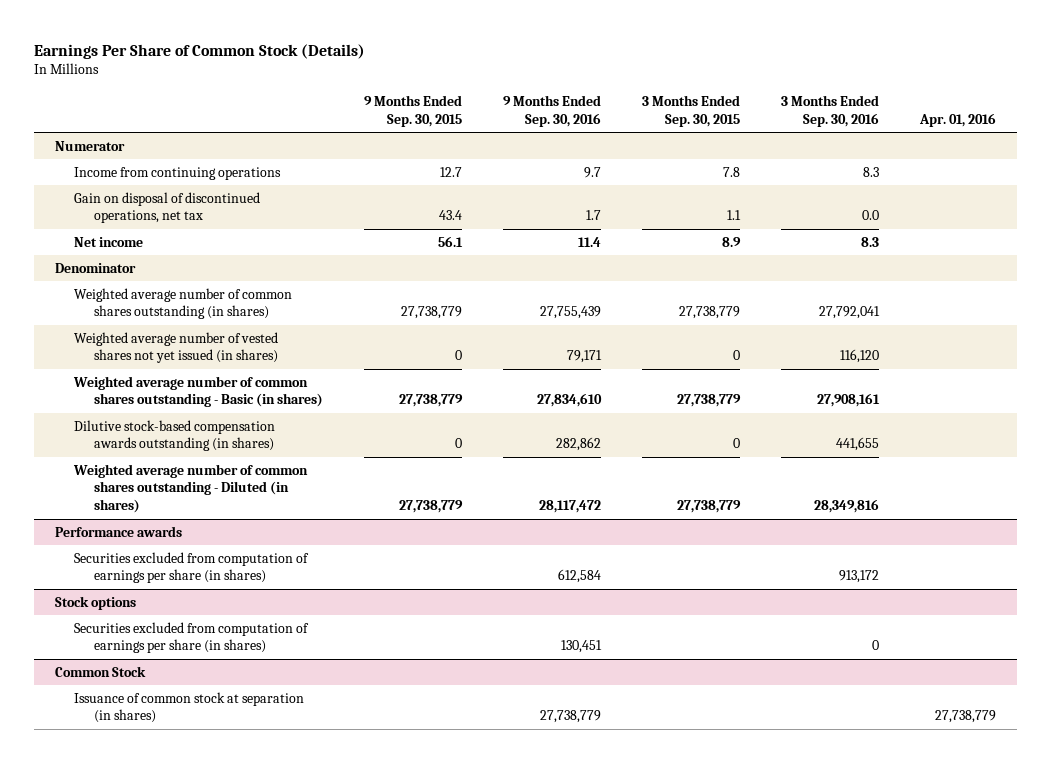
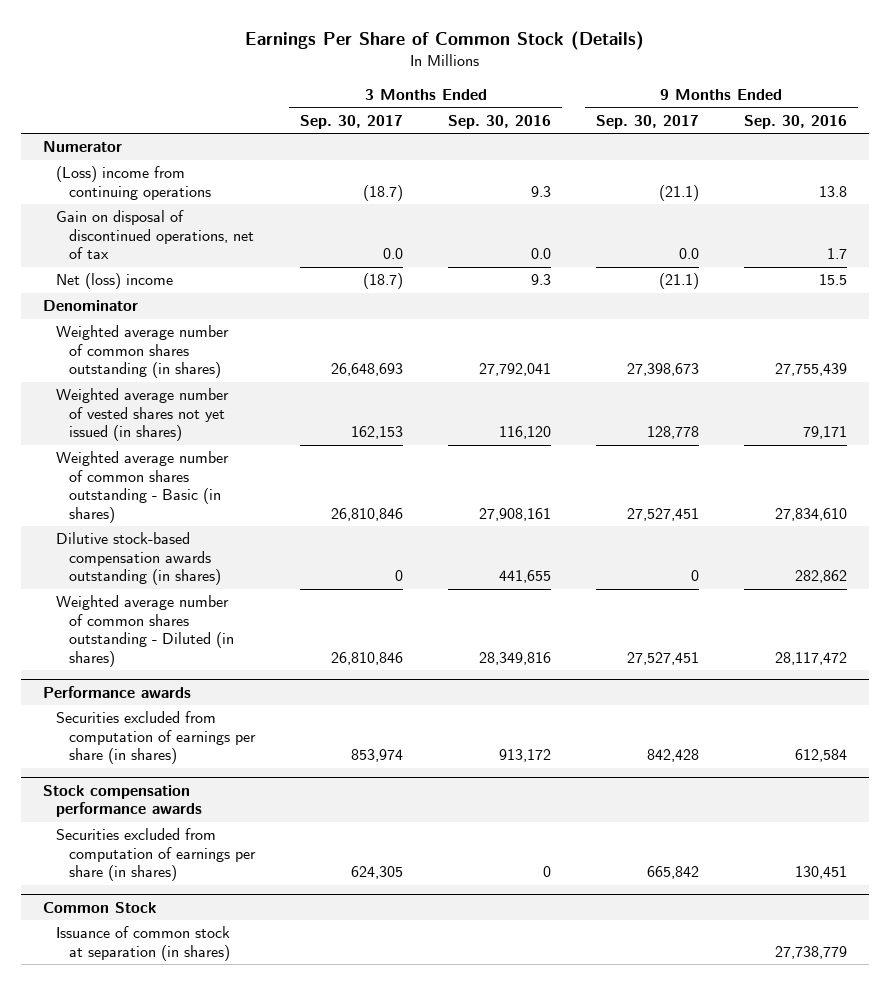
- | 9 Months Ended Sep. 30, 2015 | 9 Months Ended Sep. 30, 2016 | 3 Months Ended Sep. 30, 2015 | 3 Months Ended Sep. 30, 2016 | Apr. 01, 2016
+ | 3 Months Ended Sep. 30, 2017 | 3 Months Ended Sep. 30, 2016 | 9 Months Ended Sep. 30, 2017 | 9 Months Ended Sep. 30, 2016
- Income from continuing operations | 12.7 | 9.7 | 7.8 | 8.3 |
- Gain on disposal of discontinued operations, net tax | 43.4 | 1.7 | 1.1 | 0.0 |
- Net income | 56.1 | 11.4 | 8.9 | 8.3 |
+ (Loss) income from continuing operations | (18.7) | 9.3 | (21.1) | 13.8
+ Gain on disposal of discontinued operations, net of tax | 0.0 | 0.0 | 0.0 | 1.7
+ Net (loss) income | (18.7) | 9.3 | (21.1) | 15.5
- Stock options
+ Stock compensation performance awards

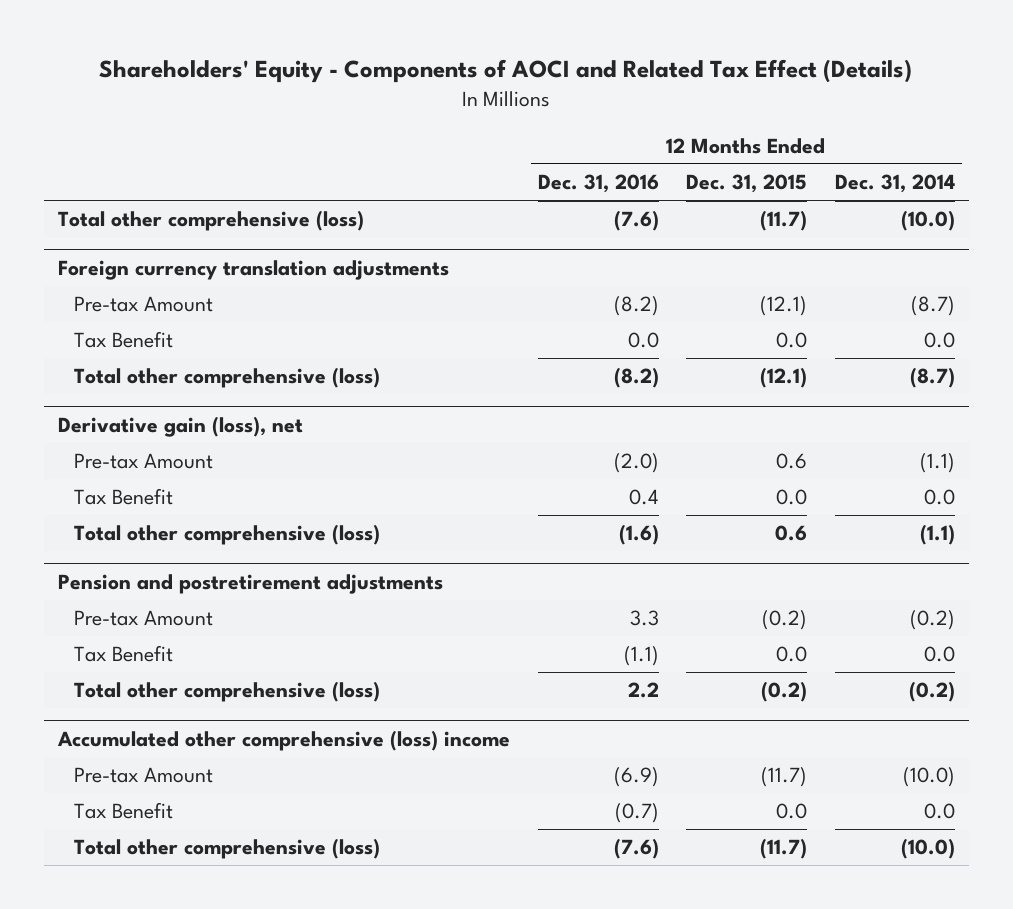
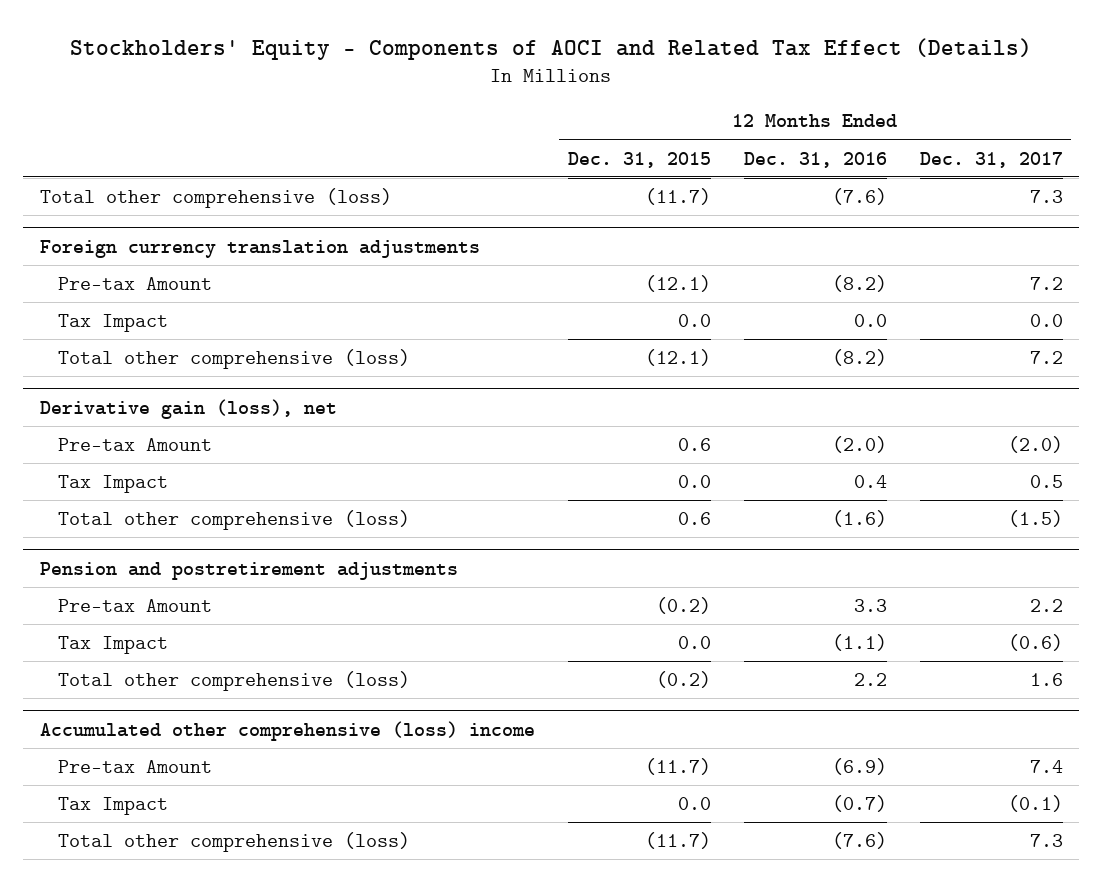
- Shareholders' Equity - Components of AOCI and Related Tax Effect (Details)
+ Stockholders' Equity - Components of AOCI and Related Tax Effect (Details)
- | 12 Months Ended Dec. 31, 2016 | 12 Months Ended Dec. 31, 2015 | 12 Months Ended Dec. 31, 2014
+ | 12 Months Ended Dec. 31, 2015 | 12 Months Ended Dec. 31, 2016 | 12 Months Ended Dec. 31, 2017
@ Foreign currency translation adjustments
- Tax Benefit | 0.0 | 0.0 | 0.0
+ Tax Impact | 0.0 | 0.0 | 0.0
@ Derivative gain (loss), net
- Tax Benefit | 0.4 | 0.0 | 0.0
+ Tax Impact | 0.0 | 0.4 | 0.5
@ Pension and postretirement adjustments
- Tax Benefit | (1.1) | 0.0 | 0.0
+ Tax Impact | 0.0 | (1.1) | (0.6)
@ Accumulated other comprehensive (loss) income
- Tax Benefit | (0.7) | 0.0 | 0.0
+ Tax Impact | 0.0 | (0.7) | (0.1)

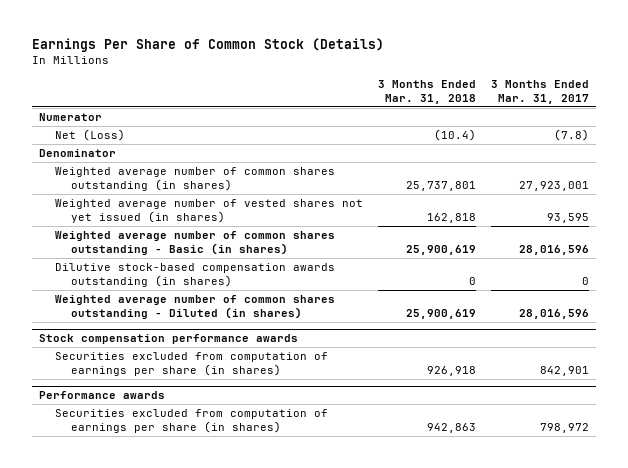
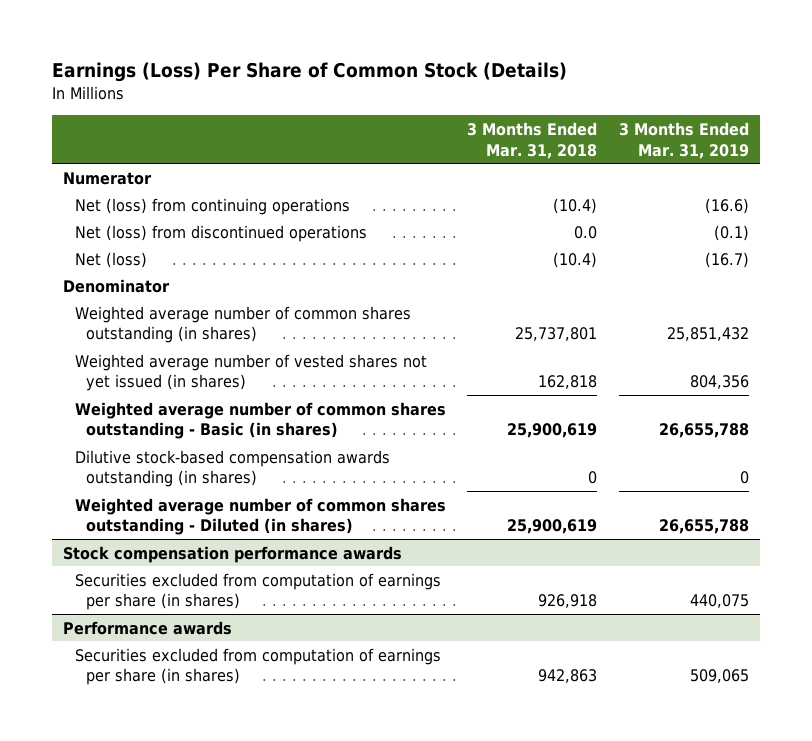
- Earnings Per Share of Common Stock (Details)
+ Earnings (Loss) Per Share of Common Stock (Details)
- | 3 Months Ended Mar. 31, 2018 | 3 Months Ended Mar. 31, 2017
+ | 3 Months Ended Mar. 31, 2018 | 3 Months Ended Mar. 31, 2019
- Net (Loss) | (10.4) | (7.8)
+ Net (loss) from continuing operations | (10.4) | (16.6)
+ Net (loss) from discontinued operations | 0.0 | (0.1)
+ Net (loss) | (10.4) | (16.7)

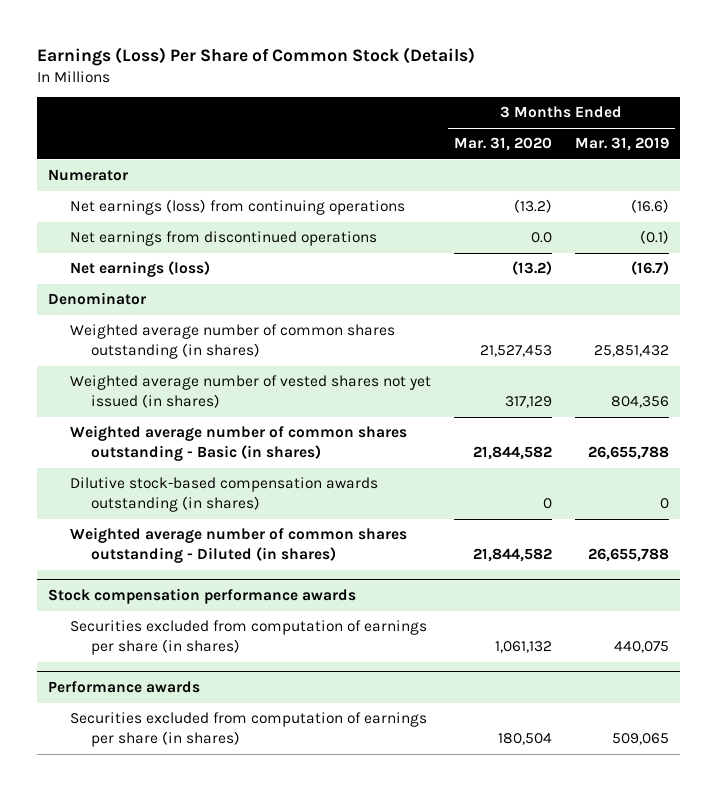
- | 3 Months Ended Mar. 31, 2018 | 3 Months Ended Mar. 31, 2019
+ | 3 Months Ended Mar. 31, 2020 | 3 Months Ended Mar. 31, 2019
- Net (loss) from continuing operations | (10.4) | (16.6)
- Net (loss) from discontinued operations | 0.0 | (0.1)
- Net (loss) | (10.4) | (16.7)
+ Net earnings (loss) from continuing operations | (13.2) | (16.6)
+ Net earnings from discontinued operations | 0.0 | (0.1)
+ Net earnings (loss) | (13.2) | (16.7)

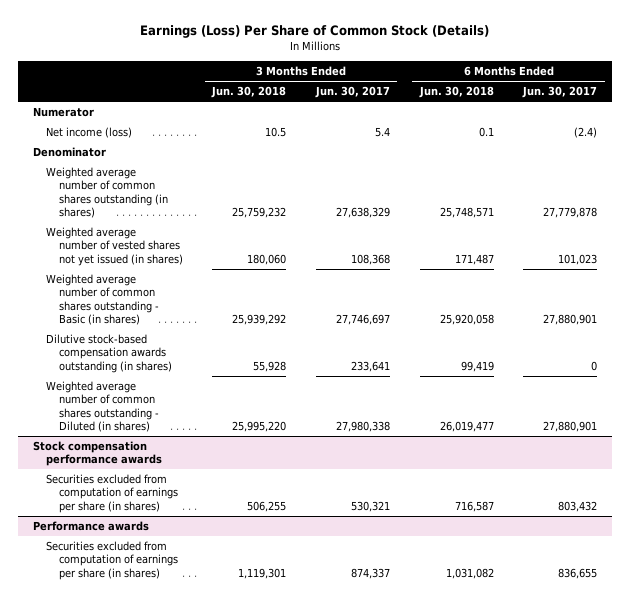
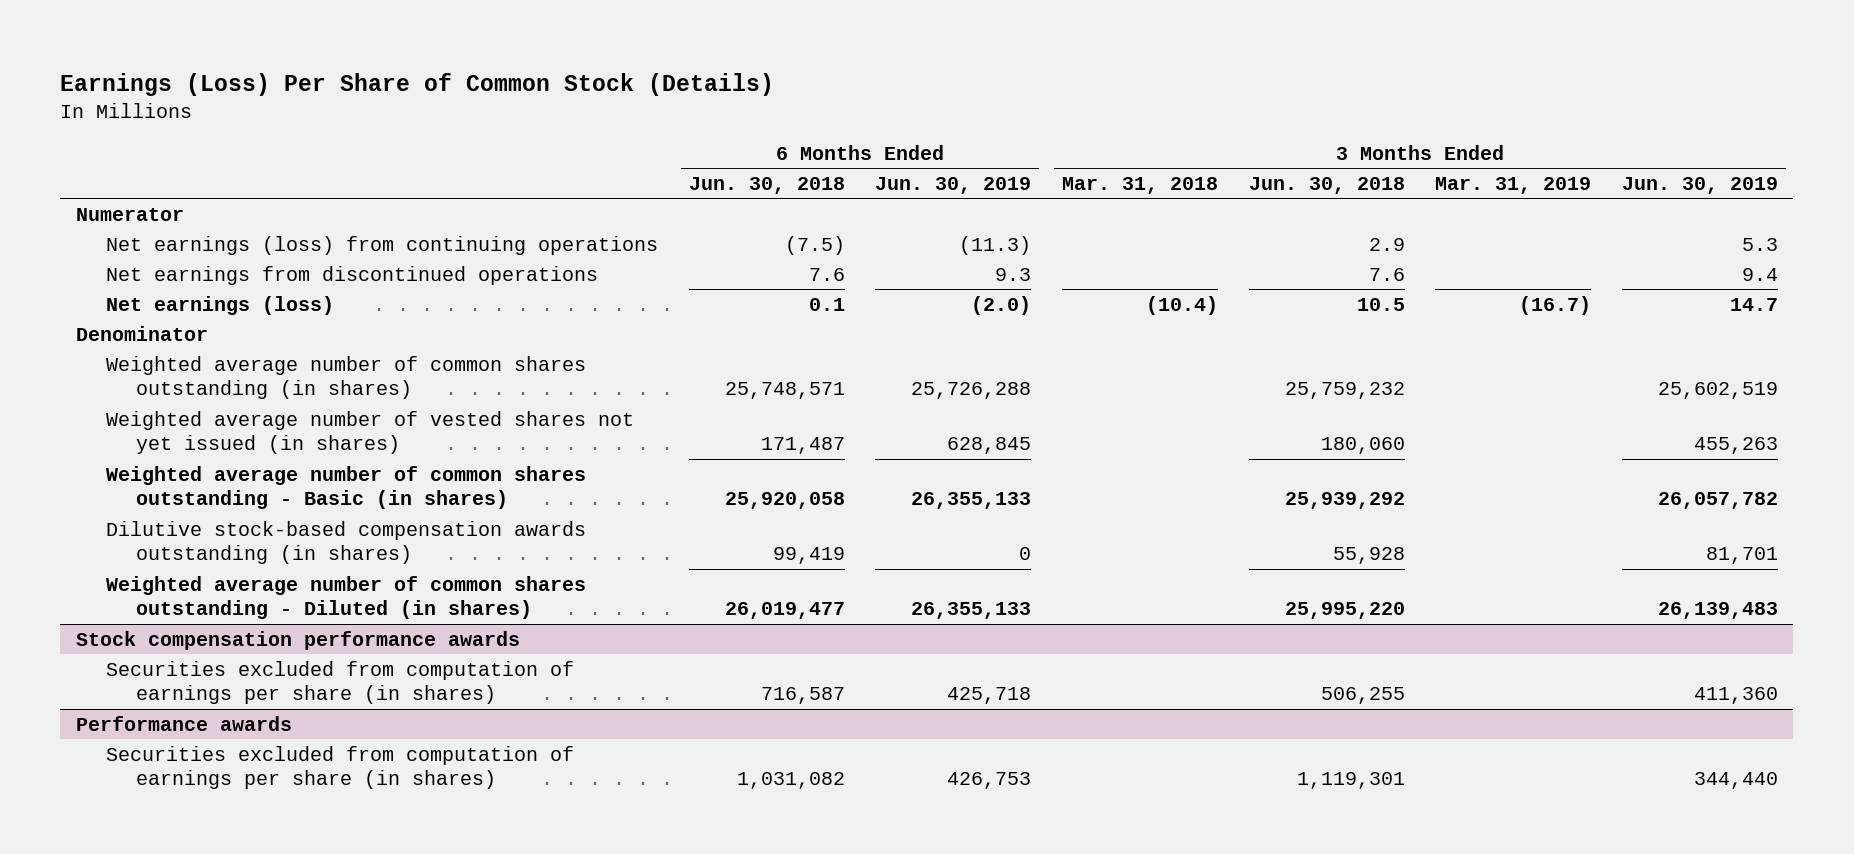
- | 3 Months Ended Jun. 30, 2018 | 3 Months Ended Jun. 30, 2017 | 6 Months Ended Jun. 30, 2018 | 6 Months Ended Jun. 30, 2017
+ | 6 Months Ended Jun. 30, 2018 | 6 Months Ended Jun. 30, 2019 | 3 Months Ended Mar. 31, 2018 | 3 Months Ended Jun. 30, 2018 | 3 Months Ended Mar. 31, 2019 | 3 Months Ended Jun. 30, 2019
- Net income (loss) | 10.5 | 5.4 | 0.1 | (2.4)
+ Net earnings (loss) from continuing operations | (7.5) | (11.3) | | 2.9 | | 5.3
+ Net earnings from discontinued operations | 7.6 | 9.3 | | 7.6 | | 9.4
+ Net earnings (loss) | 0.1 | (2.0) | (10.4) | 10.5 | (16.7) | 14.7

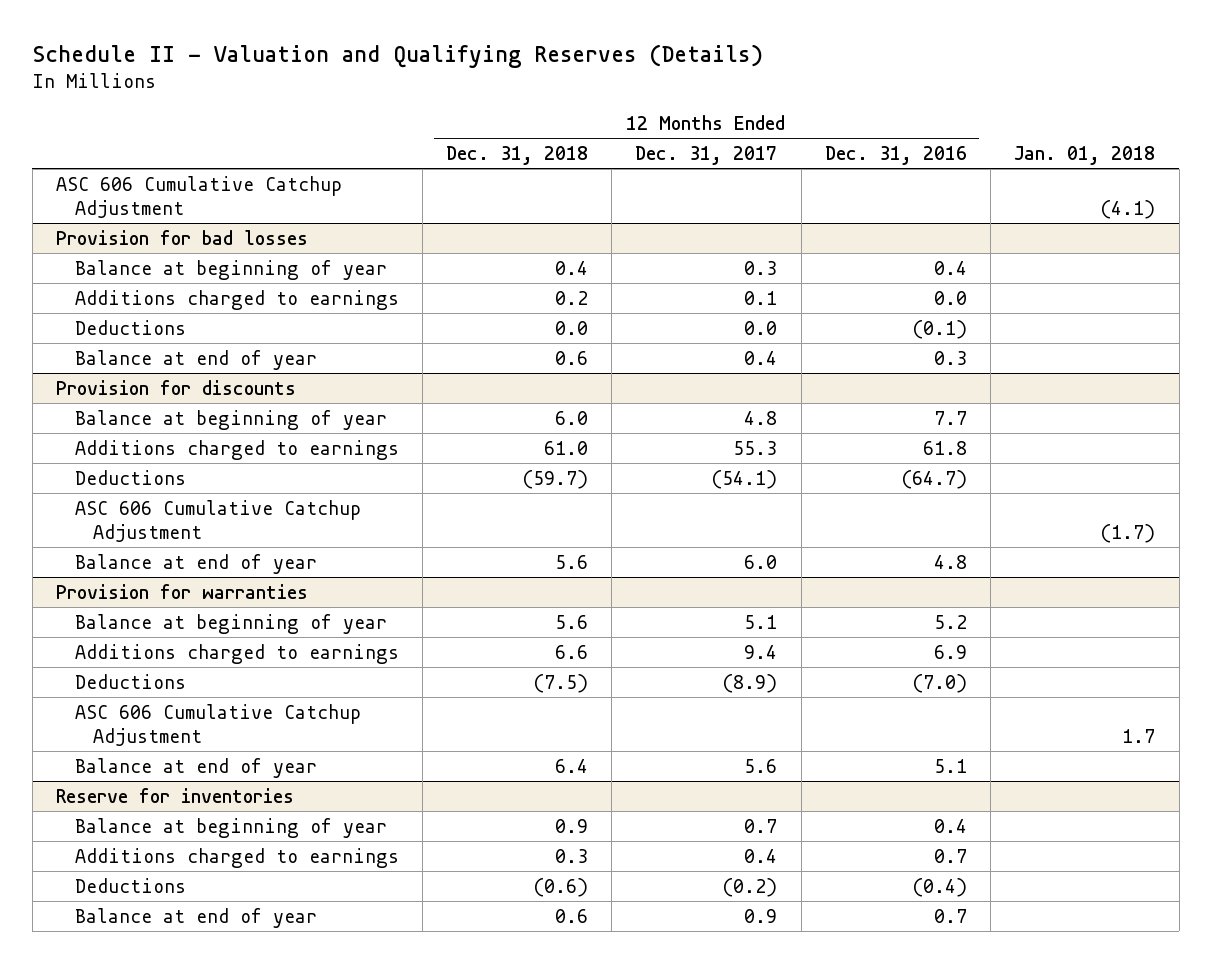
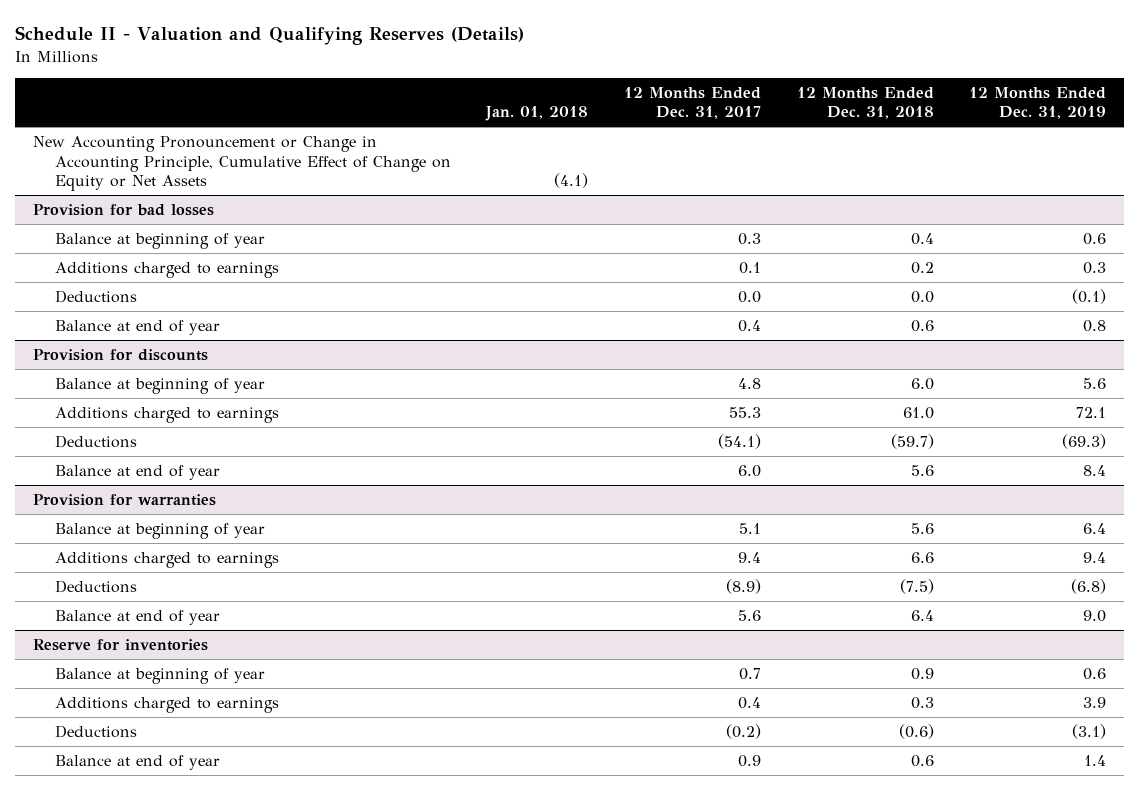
- | 12 Months Ended Dec. 31, 2018 | 12 Months Ended Dec. 31, 2017 | 12 Months Ended Dec. 31, 2016 | Jan. 01, 2018
+ | Jan. 01, 2018 | 12 Months Ended Dec. 31, 2017 | 12 Months Ended Dec. 31, 2018 | 12 Months Ended Dec. 31, 2019
- ASC 606 Cumulative Catchup Adjustment | | | | (4.1)
+ New Accounting Pronouncement or Change in Accounting Principle, Cumulative Effect of Change on Equity or Net Assets | (4.1) | | |
@ Provision for discounts
- ASC 606 Cumulative Catchup Adjustment | | | | (1.7)
@ Provision for warranties
- ASC 606 Cumulative Catchup Adjustment | | | | 1.7

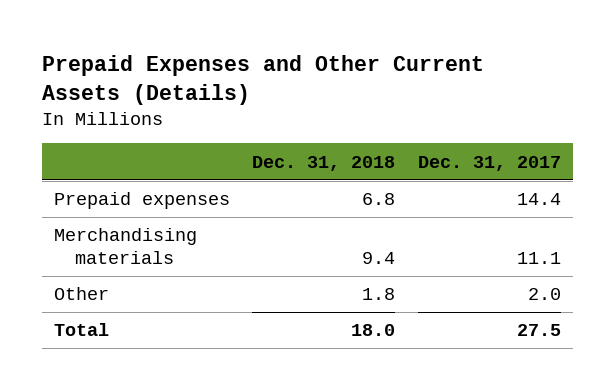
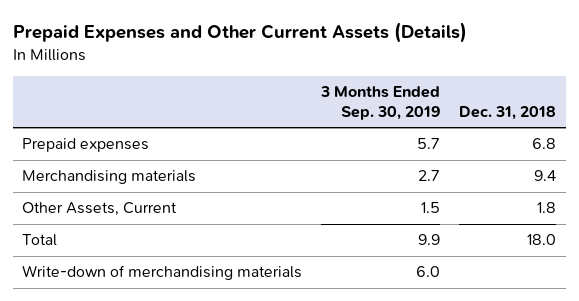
- | Dec. 31, 2018 | Dec. 31, 2017
+ | 3 Months Ended Sep. 30, 2019 | Dec. 31, 2018
- Other | 1.8 | 2.0
+ Other Assets, Current | 1.5 | 1.8
+ Write-down of merchandising materials | 6.0 |

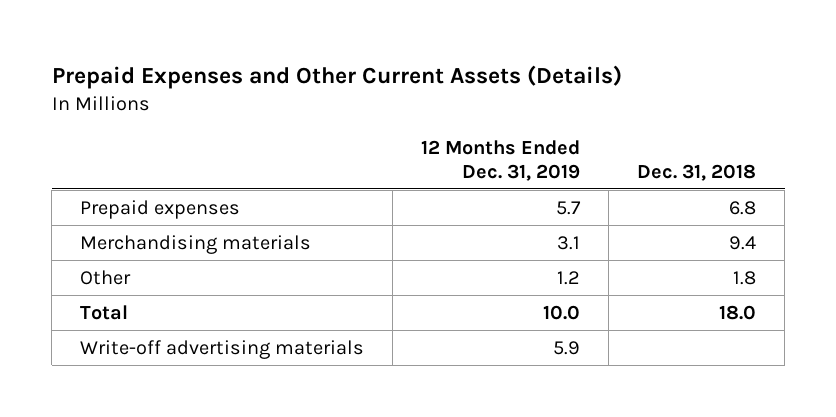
- | 3 Months Ended Sep. 30, 2019 | Dec. 31, 2018
+ | 12 Months Ended Dec. 31, 2019 | Dec. 31, 2018
- Other Assets, Current | 1.5 | 1.8
+ Other | 1.2 | 1.8
- Write-down of merchandising materials | 6.0 |
+ Write-off advertising materials | 5.9 |

